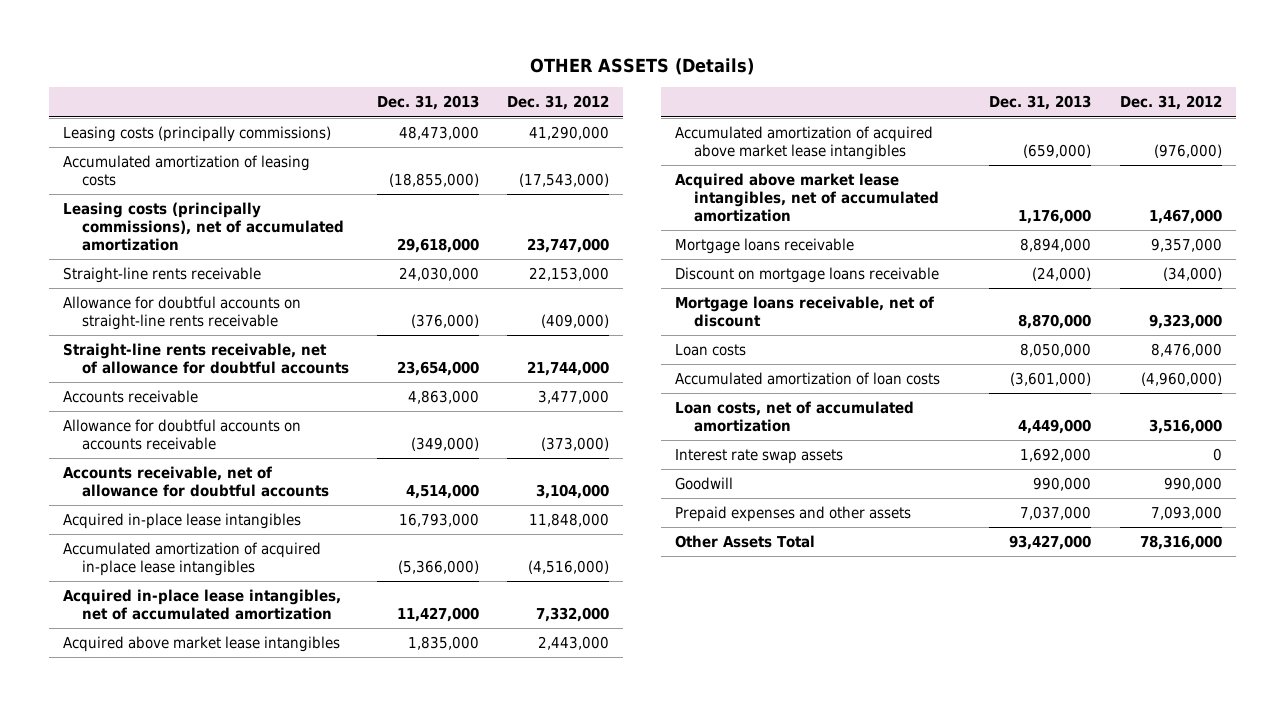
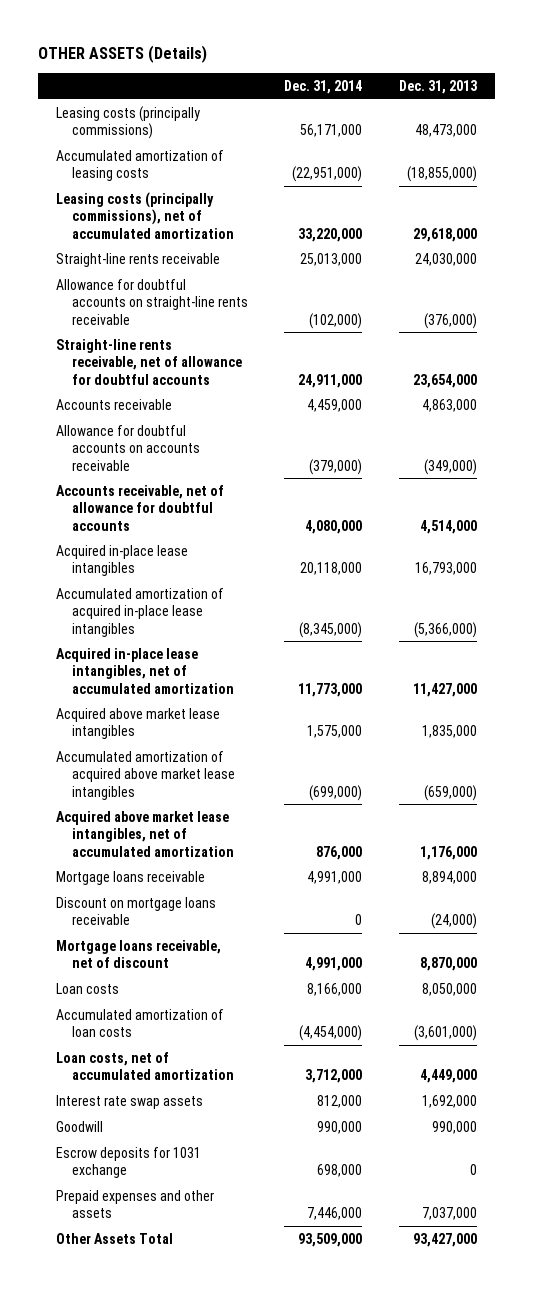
- | Dec. 31, 2013 | Dec. 31, 2012
+ | Dec. 31, 2014 | Dec. 31, 2013
+ Escrow deposits for 1031 exchange | 698,000 | 0

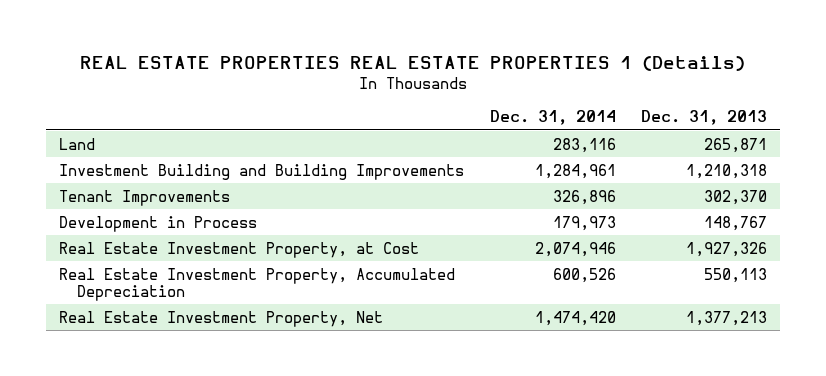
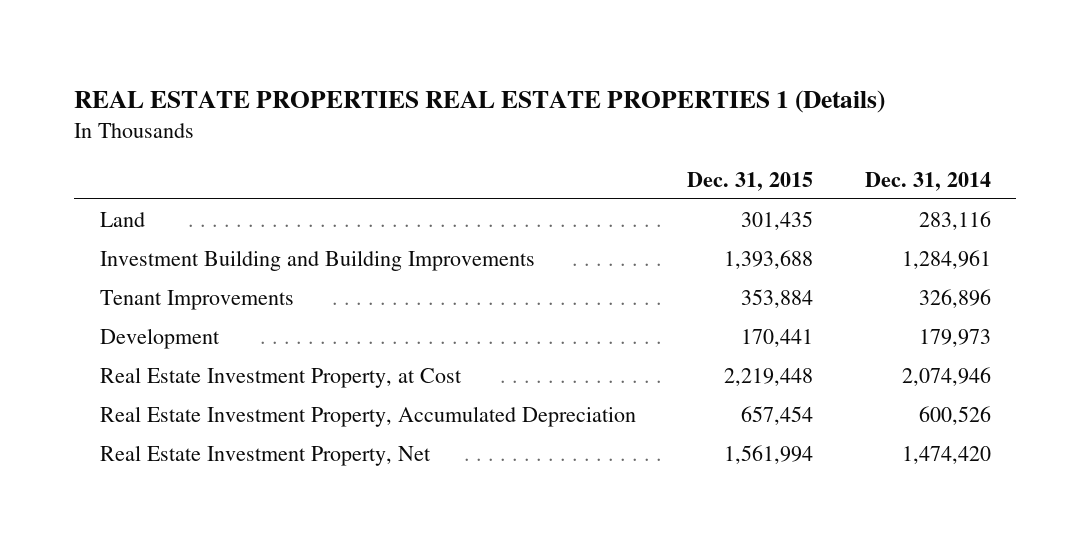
- | Dec. 31, 2014 | Dec. 31, 2013
+ | Dec. 31, 2015 | Dec. 31, 2014
- Development in Process | 179,973 | 148,767
+ Development | 170,441 | 179,973

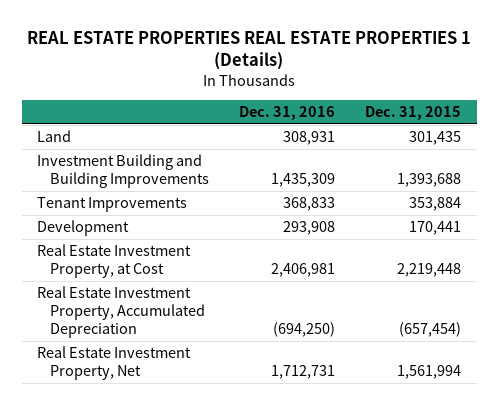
- | Dec. 31, 2015 | Dec. 31, 2014
+ | Dec. 31, 2016 | Dec. 31, 2015
- Real Estate Investment Property, Accumulated Depreciation | 657,454 | 600,526
+ Real Estate Investment Property, Accumulated Depreciation | (694,250) | (657,454)

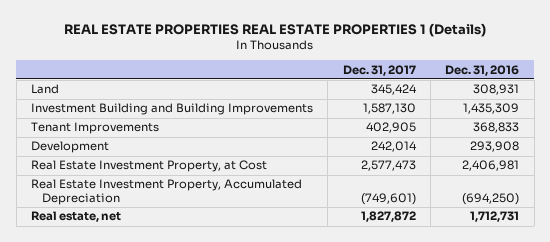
- | Dec. 31, 2016 | Dec. 31, 2015
+ | Dec. 31, 2017 | Dec. 31, 2016
- Real Estate Investment Property, Net | 1,712,731 | 1,561,994
+ Real estate, net | 1,827,872 | 1,712,731

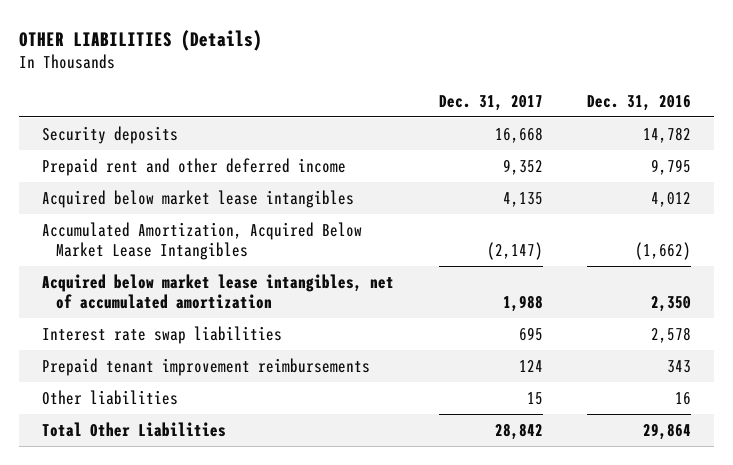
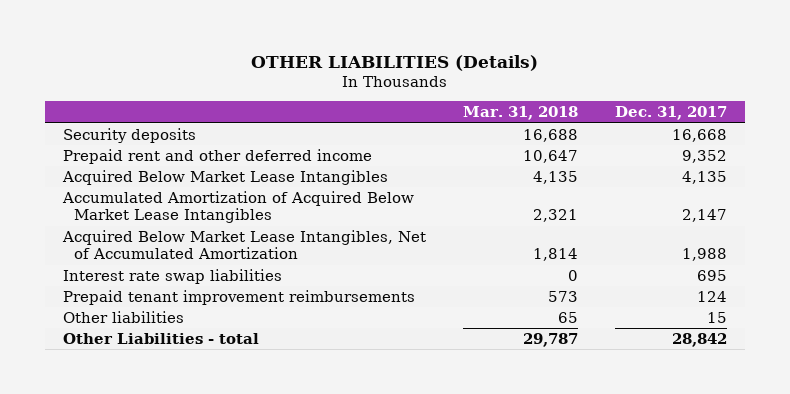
- | Dec. 31, 2017 | Dec. 31, 2016
+ | Mar. 31, 2018 | Dec. 31, 2017
- Acquired below market lease intangibles | 4,135 | 4,012
- Accumulated Amortization, Acquired Below Market Lease Intangibles | (2,147) | (1,662)
- Acquired below market lease intangibles, net of accumulated amortization | 1,988 | 2,350
+ Acquired Below Market Lease Intangibles | 4,135 | 4,135
+ Accumulated Amortization of Acquired Below Market Lease Intangibles | 2,321 | 2,147
+ Acquired Below Market Lease Intangibles, Net of Accumulated Amortization | 1,814 | 1,988
- Total Other Liabilities | 28,842 | 29,864
+ Other Liabilities - total | 29,787 | 28,842

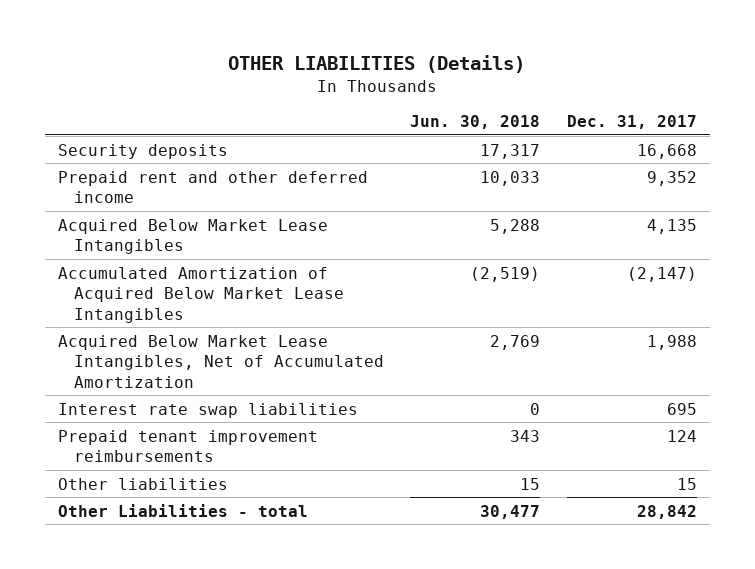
- | Mar. 31, 2018 | Dec. 31, 2017
+ | Jun. 30, 2018 | Dec. 31, 2017
- Accumulated Amortization of Acquired Below Market Lease Intangibles | 2,321 | 2,147
+ Accumulated Amortization of Acquired Below Market Lease Intangibles | (2,519) | (2,147)

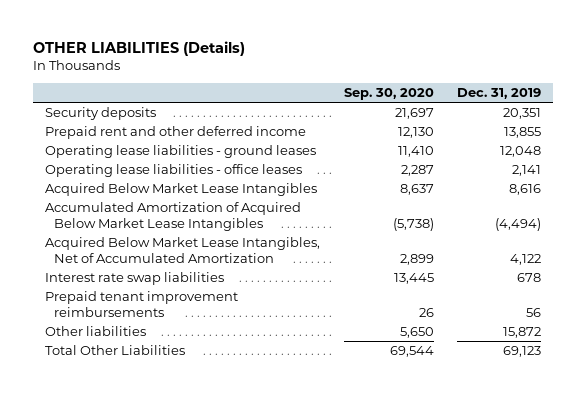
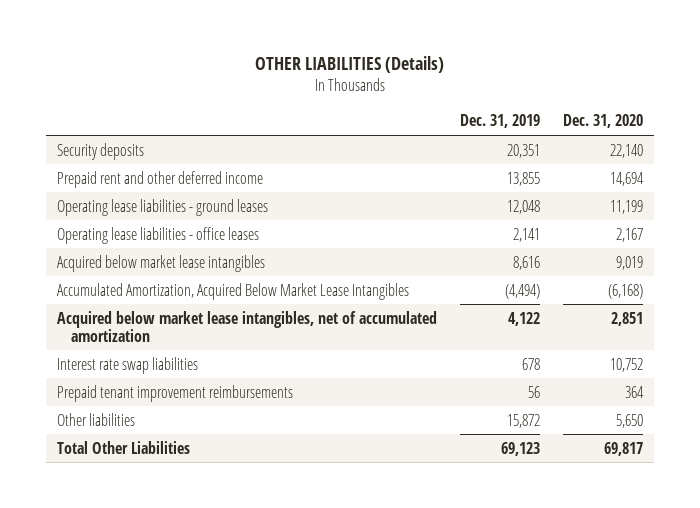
- | Sep. 30, 2020 | Dec. 31, 2019
+ | Dec. 31, 2019 | Dec. 31, 2020
- Acquired Below Market Lease Intangibles | 8,637 | 8,616
- Accumulated Amortization of Acquired Below Market Lease Intangibles | (5,738) | (4,494)
- Acquired Below Market Lease Intangibles, Net of Accumulated Amortization | 2,899 | 4,122
+ Acquired below market lease intangibles | 8,616 | 9,019
+ Accumulated Amortization, Acquired Below Market Lease Intangibles | (4,494) | (6,168)
+ Acquired below market lease intangibles, net of accumulated amortization | 4,122 | 2,851

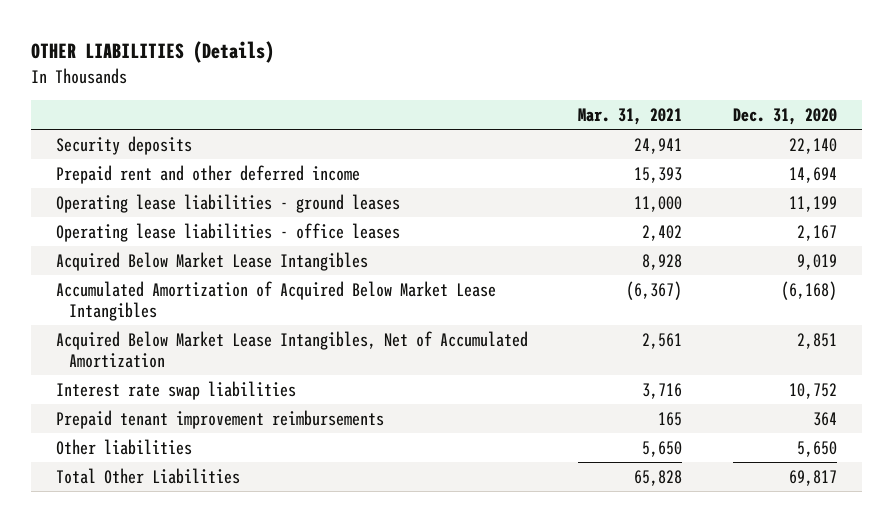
- | Dec. 31, 2019 | Dec. 31, 2020
+ | Mar. 31, 2021 | Dec. 31, 2020
- Acquired below market lease intangibles | 8,616 | 9,019
- Accumulated Amortization, Acquired Below Market Lease Intangibles | (4,494) | (6,168)
- Acquired below market lease intangibles, net of accumulated amortization | 4,122 | 2,851
+ Acquired Below Market Lease Intangibles | 8,928 | 9,019
+ Accumulated Amortization of Acquired Below Market Lease Intangibles | (6,367) | (6,168)
+ Acquired Below Market Lease Intangibles, Net of Accumulated Amortization | 2,561 | 2,851

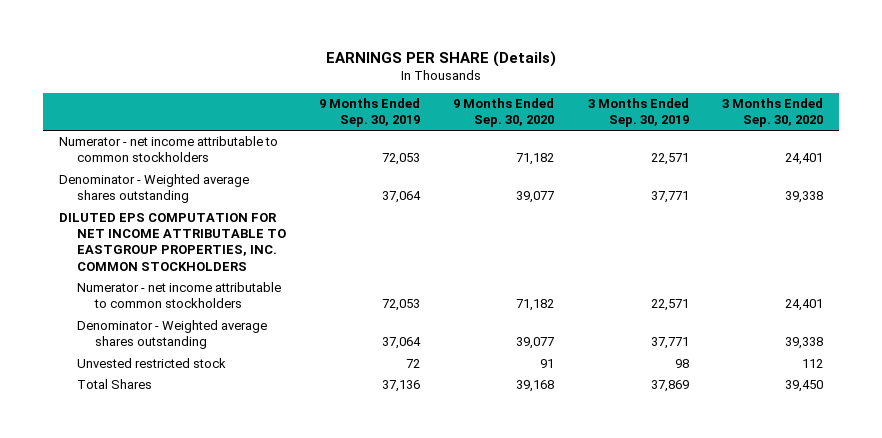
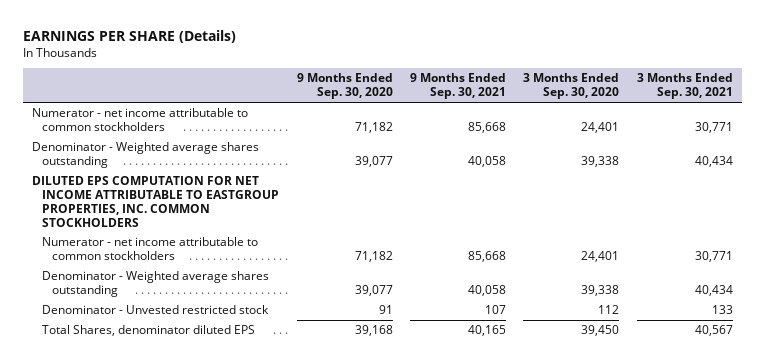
- | 9 Months Ended Sep. 30, 2019 | 9 Months Ended Sep. 30, 2020 | 3 Months Ended Sep. 30, 2019 | 3 Months Ended Sep. 30, 2020
+ | 9 Months Ended Sep. 30, 2020 | 9 Months Ended Sep. 30, 2021 | 3 Months Ended Sep. 30, 2020 | 3 Months Ended Sep. 30, 2021
- Unvested restricted stock | 72 | 91 | 98 | 112
- Total Shares | 37,136 | 39,168 | 37,869 | 39,450
+ Denominator - Unvested restricted stock | 91 | 107 | 112 | 133
+ Total Shares, denominator diluted EPS | 39,168 | 40,165 | 39,450 | 40,567

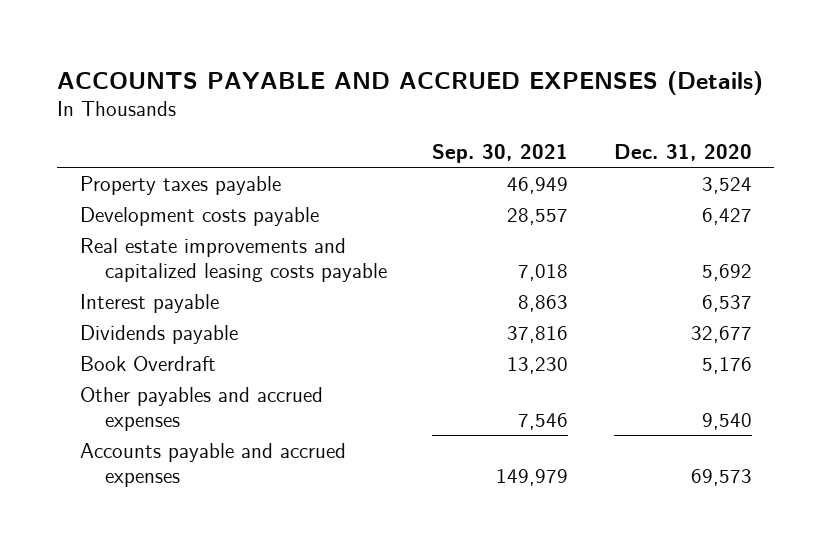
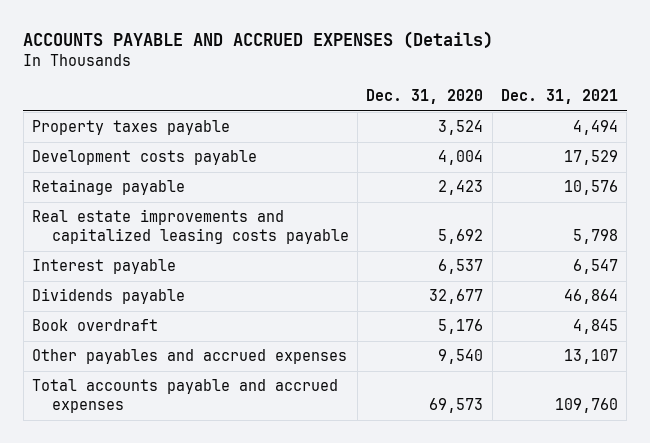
- | Sep. 30, 2021 | Dec. 31, 2020
+ | Dec. 31, 2020 | Dec. 31, 2021
- Development costs payable | 28,557 | 6,427
+ Development costs payable | 4,004 | 17,529
+ Retainage payable | 2,423 | 10,576
- Book Overdraft | 13,230 | 5,176
+ Book overdraft | 5,176 | 4,845
- Accounts payable and accrued expenses | 149,979 | 69,573
+ Total accounts payable and accrued expenses | 69,573 | 109,760

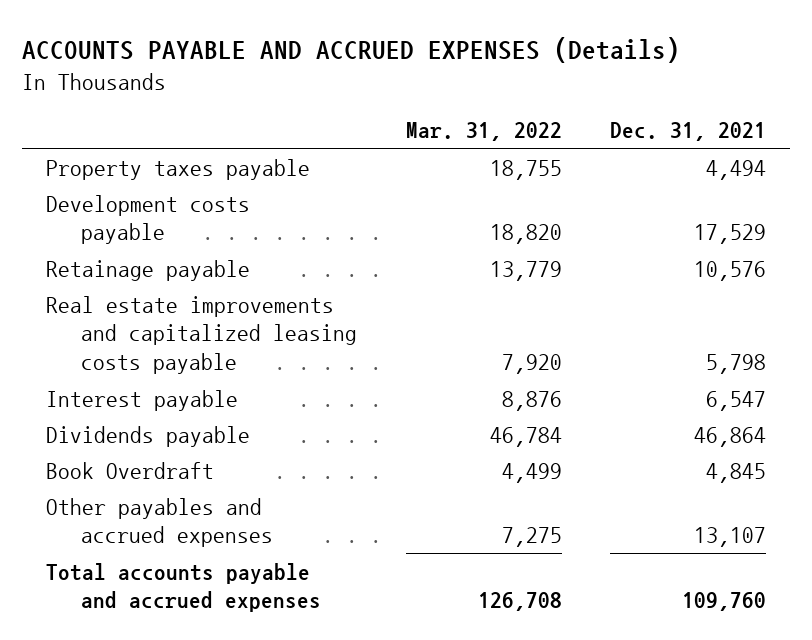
- | Dec. 31, 2020 | Dec. 31, 2021
+ | Mar. 31, 2022 | Dec. 31, 2021
- Book overdraft | 5,176 | 4,845
+ Book Overdraft | 4,499 | 4,845

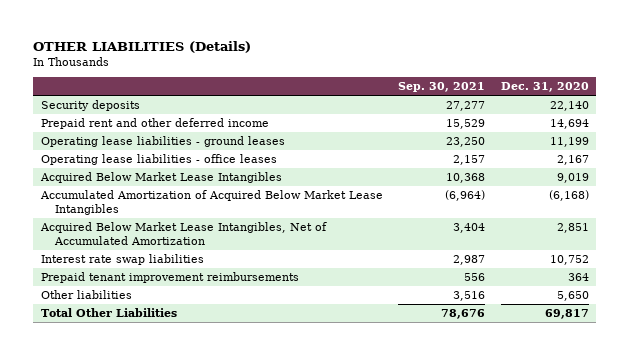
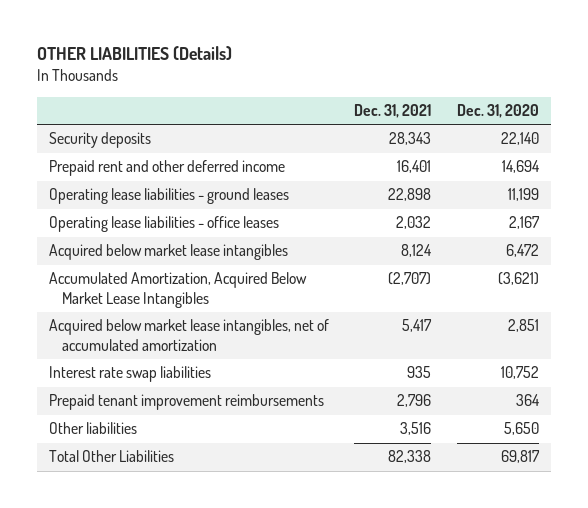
- | Sep. 30, 2021 | Dec. 31, 2020
+ | Dec. 31, 2021 | Dec. 31, 2020
- Acquired Below Market Lease Intangibles | 10,368 | 9,019
- Accumulated Amortization of Acquired Below Market Lease Intangibles | (6,964) | (6,168)
- Acquired Below Market Lease Intangibles, Net of Accumulated Amortization | 3,404 | 2,851
+ Acquired below market lease intangibles | 8,124 | 6,472
+ Accumulated Amortization, Acquired Below Market Lease Intangibles | (2,707) | (3,621)
+ Acquired below market lease intangibles, net of accumulated amortization | 5,417 | 2,851

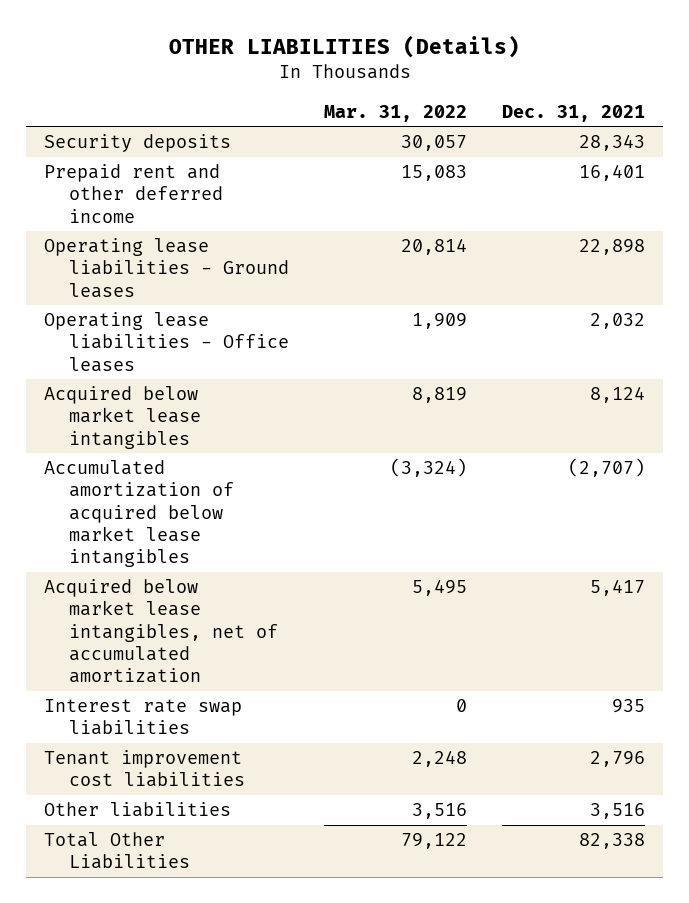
- | Dec. 31, 2021 | Dec. 31, 2020
+ | Mar. 31, 2022 | Dec. 31, 2021
- Operating lease liabilities - ground leases | 22,898 | 11,199
- Operating lease liabilities - office leases | 2,032 | 2,167
+ Operating lease liabilities - Ground leases | 20,814 | 22,898
+ Operating lease liabilities - Office leases | 1,909 | 2,032
- Accumulated Amortization, Acquired Below Market Lease Intangibles | (2,707) | (3,621)
+ Accumulated amortization of acquired below market lease intangibles | (3,324) | (2,707)
- Prepaid tenant improvement reimbursements | 2,796 | 364
+ Tenant improvement cost liabilities | 2,248 | 2,796

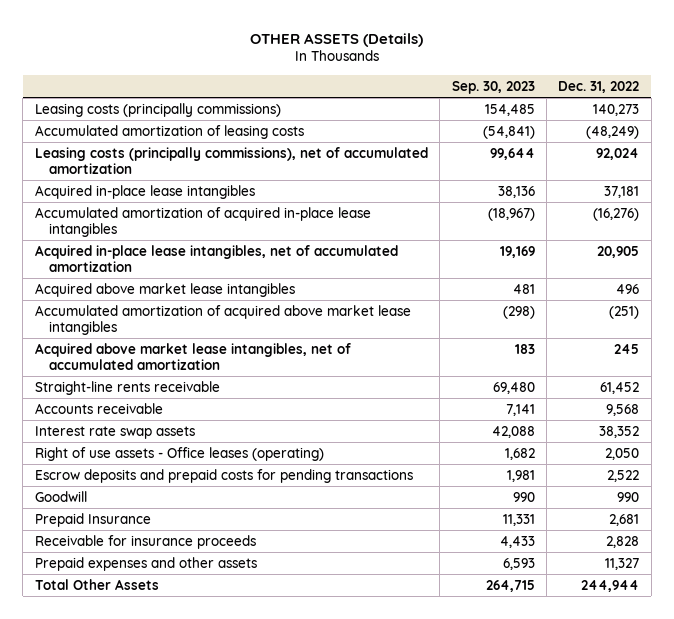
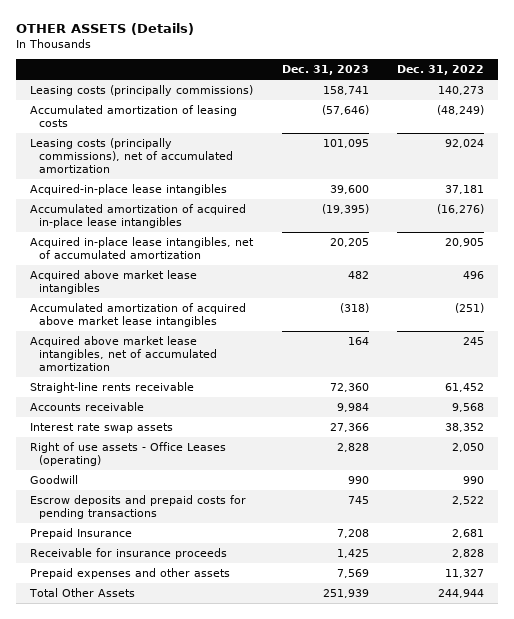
- | Sep. 30, 2023 | Dec. 31, 2022
+ | Dec. 31, 2023 | Dec. 31, 2022
- Acquired in-place lease intangibles | 38,136 | 37,181
+ Acquired-in-place lease intangibles | 39,600 | 37,181
- Right of use assets - Office leases (operating) | 1,682 | 2,050
+ Right of use assets - Office Leases (operating) | 2,828 | 2,050
moved down: Escrow deposits and prepaid costs for pending transactions | 745 | 2,522

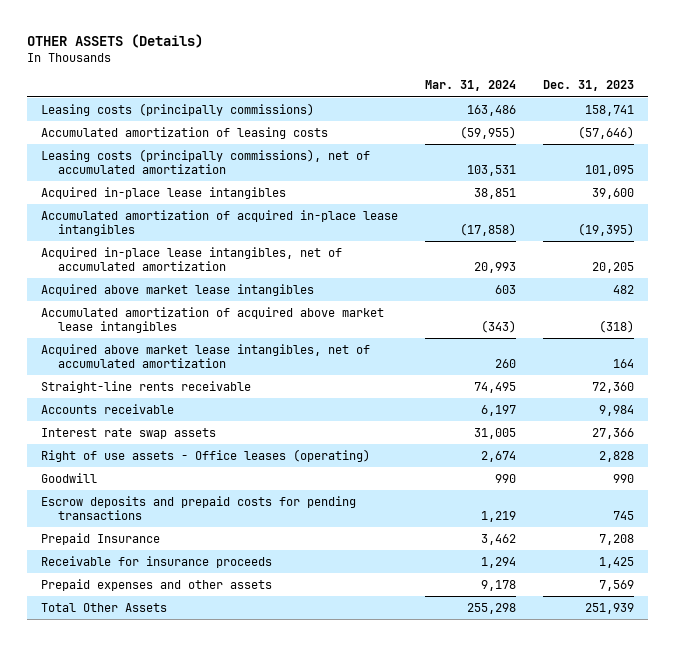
- | Dec. 31, 2023 | Dec. 31, 2022
+ | Mar. 31, 2024 | Dec. 31, 2023
- Acquired-in-place lease intangibles | 39,600 | 37,181
+ Acquired in-place lease intangibles | 38,851 | 39,600
- Right of use assets - Office Leases (operating) | 2,828 | 2,050
+ Right of use assets - Office leases (operating) | 2,674 | 2,828

